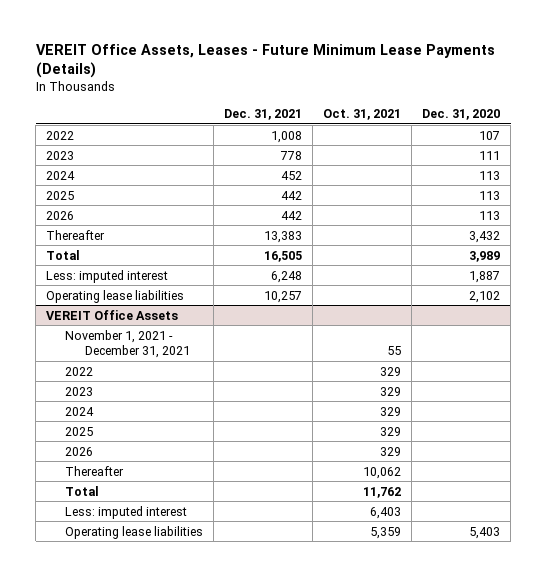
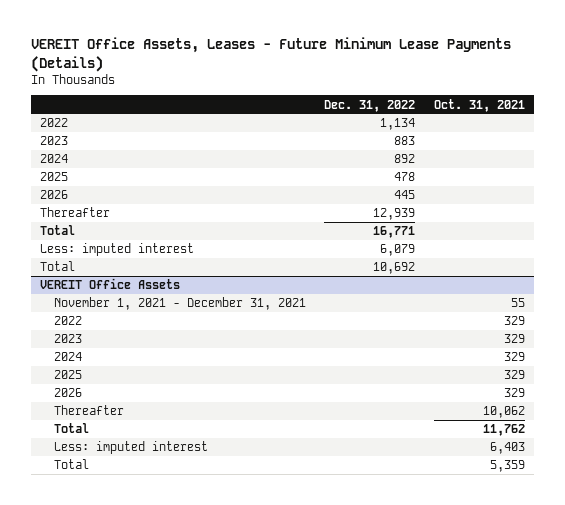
- | Dec. 31, 2021 | Oct. 31, 2021 | Dec. 31, 2020
+ | Dec. 31, 2022 | Oct. 31, 2021
- Operating lease liabilities | 10,257 | | 2,102
+ Total | 10,692 |
@ VEREIT Office Assets
- Operating lease liabilities | | 5,359 | 5,403
+ Total | | 5,359

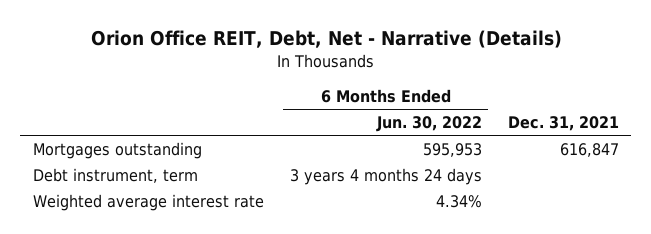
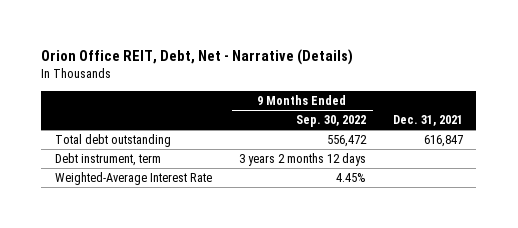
- | 6 Months Ended Jun. 30, 2022 | Dec. 31, 2021
+ | 9 Months Ended Sep. 30, 2022 | Dec. 31, 2021
- Mortgages outstanding | 595,953 | 616,847
+ Total debt outstanding | 556,472 | 616,847
- Weighted average interest rate | 4.34% |
+ Weighted-Average Interest Rate | 4.45% |

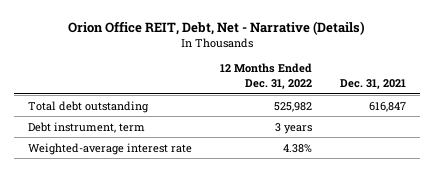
- | 9 Months Ended Sep. 30, 2022 | Dec. 31, 2021
+ | 12 Months Ended Dec. 31, 2022 | Dec. 31, 2021
- Weighted-Average Interest Rate | 4.45% |
+ Weighted-average interest rate | 4.38% |

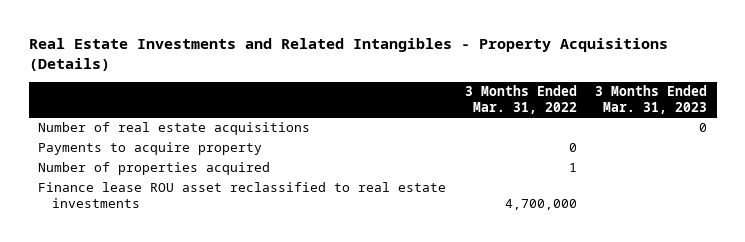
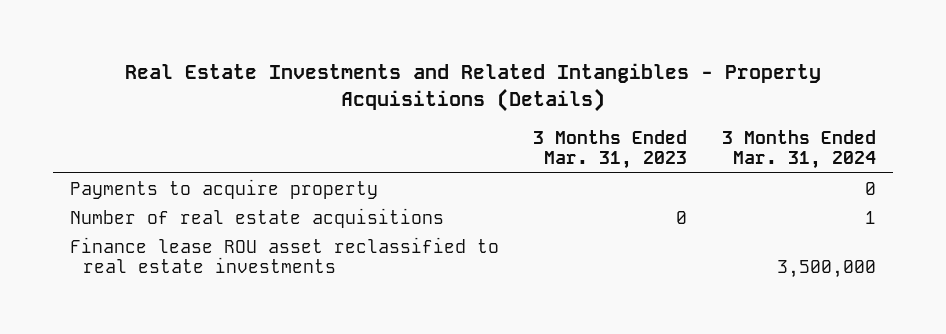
- | 3 Months Ended Mar. 31, 2022 | 3 Months Ended Mar. 31, 2023
+ | 3 Months Ended Mar. 31, 2023 | 3 Months Ended Mar. 31, 2024
- Number of properties acquired | 1 |
moved down: Number of real estate acquisitions | 0 | 1

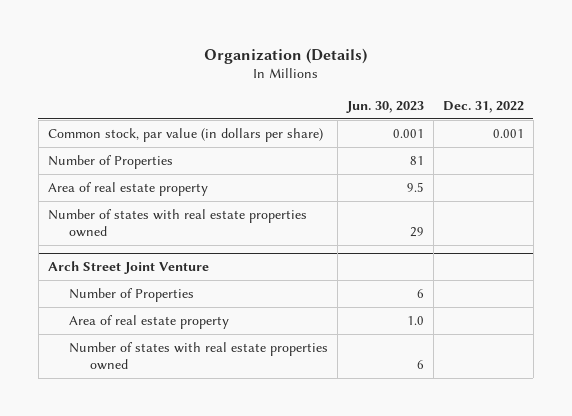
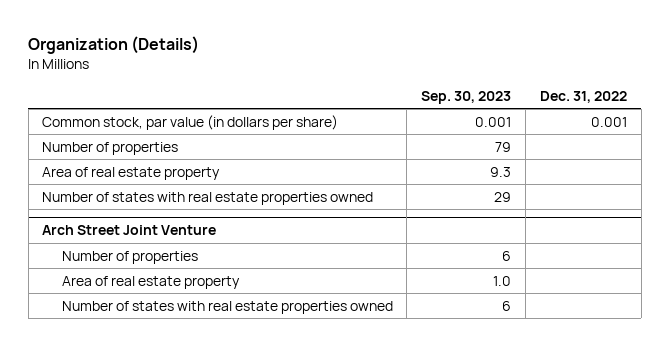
- | Jun. 30, 2023 | Dec. 31, 2022
+ | Sep. 30, 2023 | Dec. 31, 2022
- Number of Properties | 81 |
+ Number of properties | 79 |
@ Arch Street Joint Venture
- Number of Properties | 6 |
+ Number of properties | 6 |

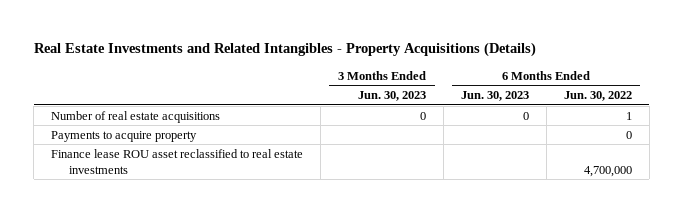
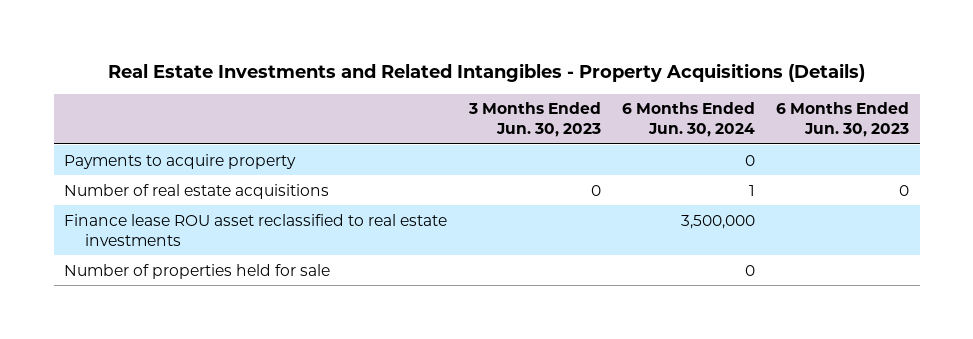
- | 3 Months Ended Jun. 30, 2023 | 6 Months Ended Jun. 30, 2023 | 6 Months Ended Jun. 30, 2022
+ | 3 Months Ended Jun. 30, 2023 | 6 Months Ended Jun. 30, 2024 | 6 Months Ended Jun. 30, 2023
moved down: Number of real estate acquisitions | 0 | 1 | 0
+ Number of properties held for sale | | 0 |

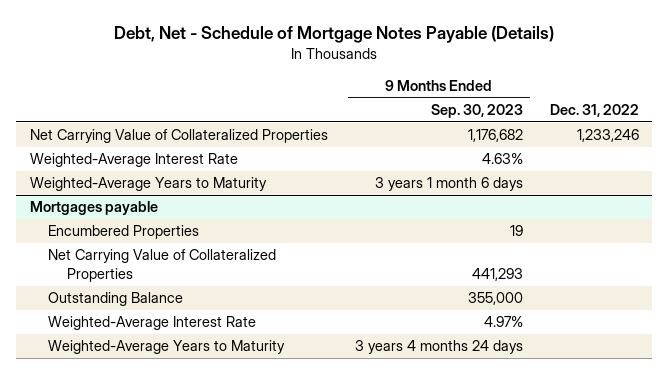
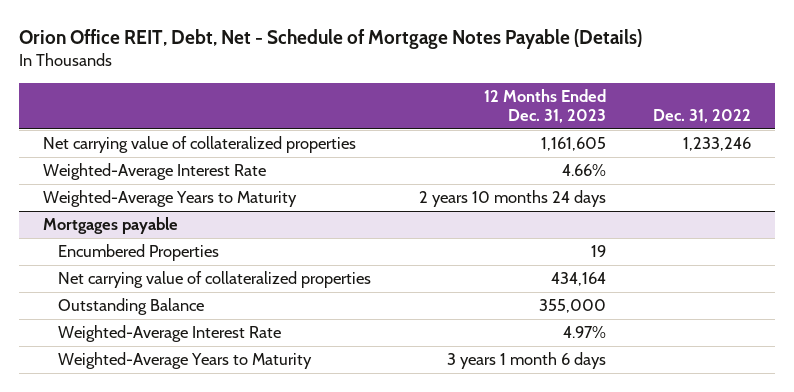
- Debt, Net - Schedule of Mortgage Notes Payable (Details)
+ Orion Office REIT, Debt, Net - Schedule of Mortgage Notes Payable (Details)
- | 9 Months Ended Sep. 30, 2023 | Dec. 31, 2022
+ | 12 Months Ended Dec. 31, 2023 | Dec. 31, 2022
- Net Carrying Value of Collateralized Properties | 1,176,682 | 1,233,246
+ Net carrying value of collateralized properties | 1,161,605 | 1,233,246
@ Mortgages payable
- Net Carrying Value of Collateralized Properties | 441,293 |
+ Net carrying value of collateralized properties | 434,164 |

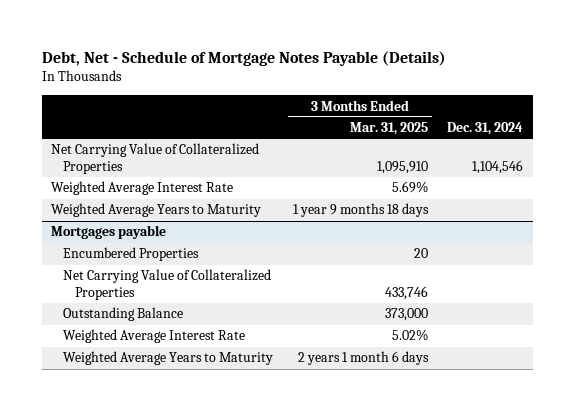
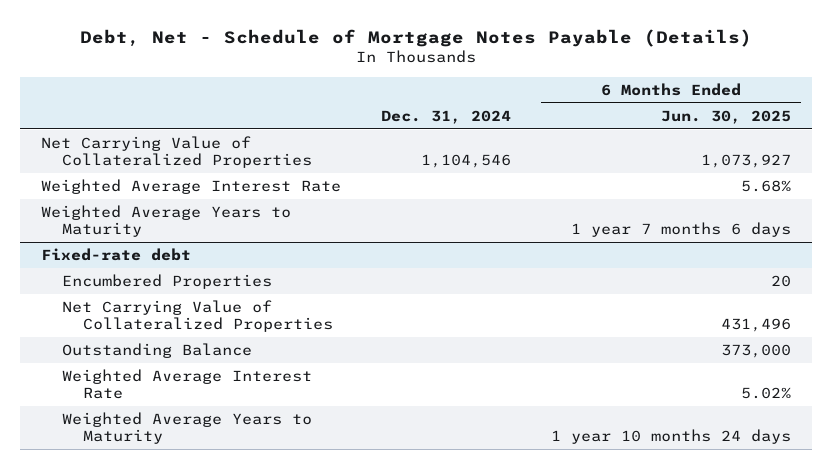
- | 3 Months Ended Mar. 31, 2025 | Dec. 31, 2024
+ | Dec. 31, 2024 | 6 Months Ended Jun. 30, 2025
- Mortgages payable
+ Fixed-rate debt

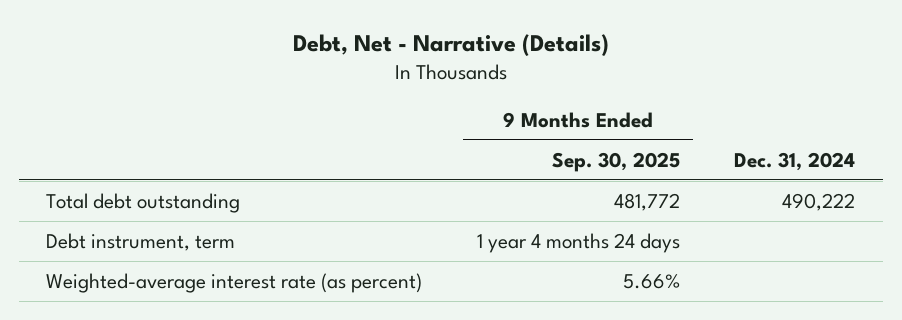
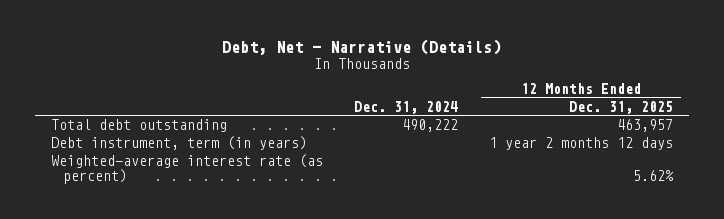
- | 9 Months Ended Sep. 30, 2025 | Dec. 31, 2024
+ | Dec. 31, 2024 | 12 Months Ended Dec. 31, 2025
- Debt instrument, term | 1 year 4 months 24 days |
+ Debt instrument, term (in years) | | 1 year 2 months 12 days

